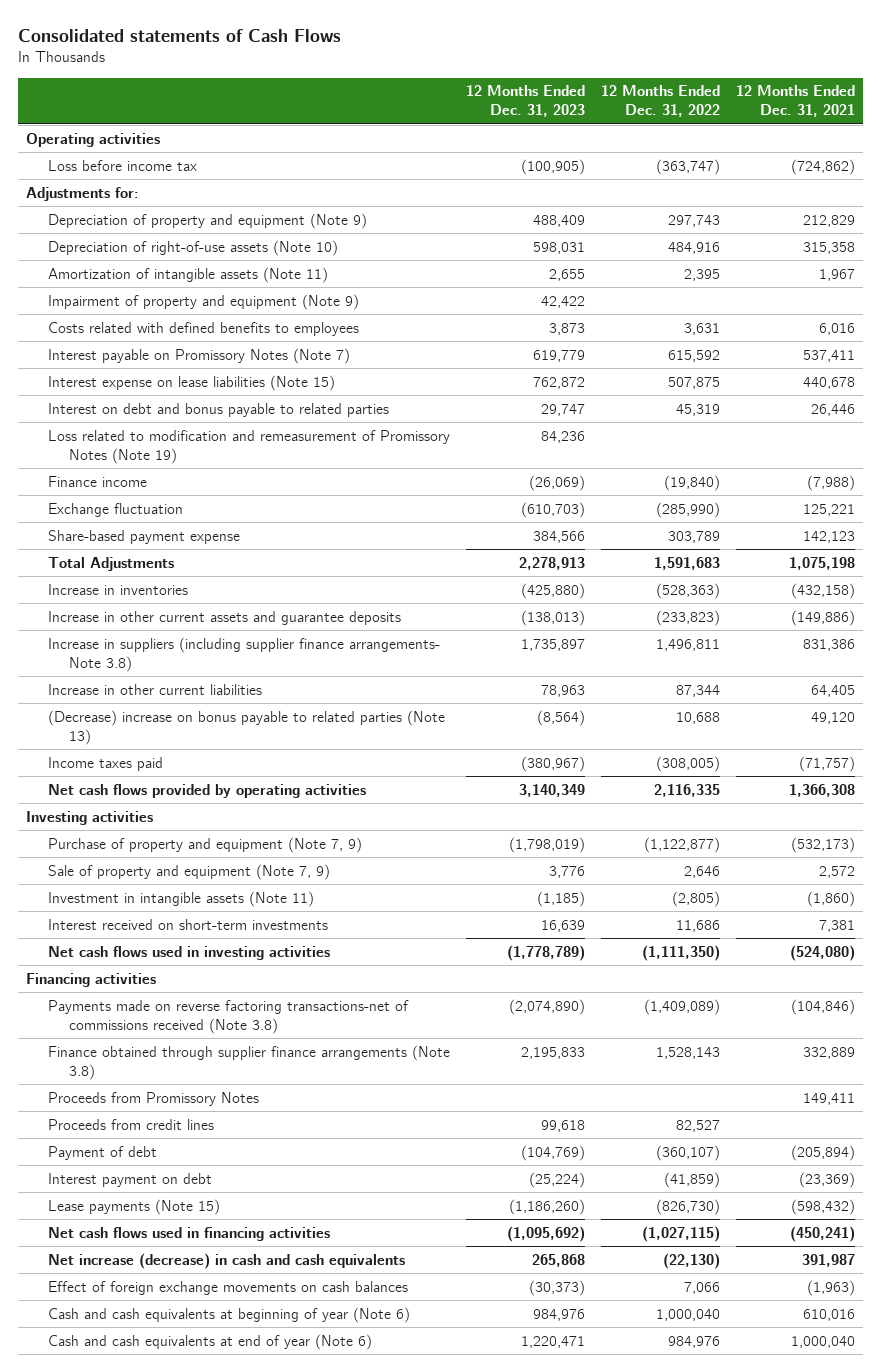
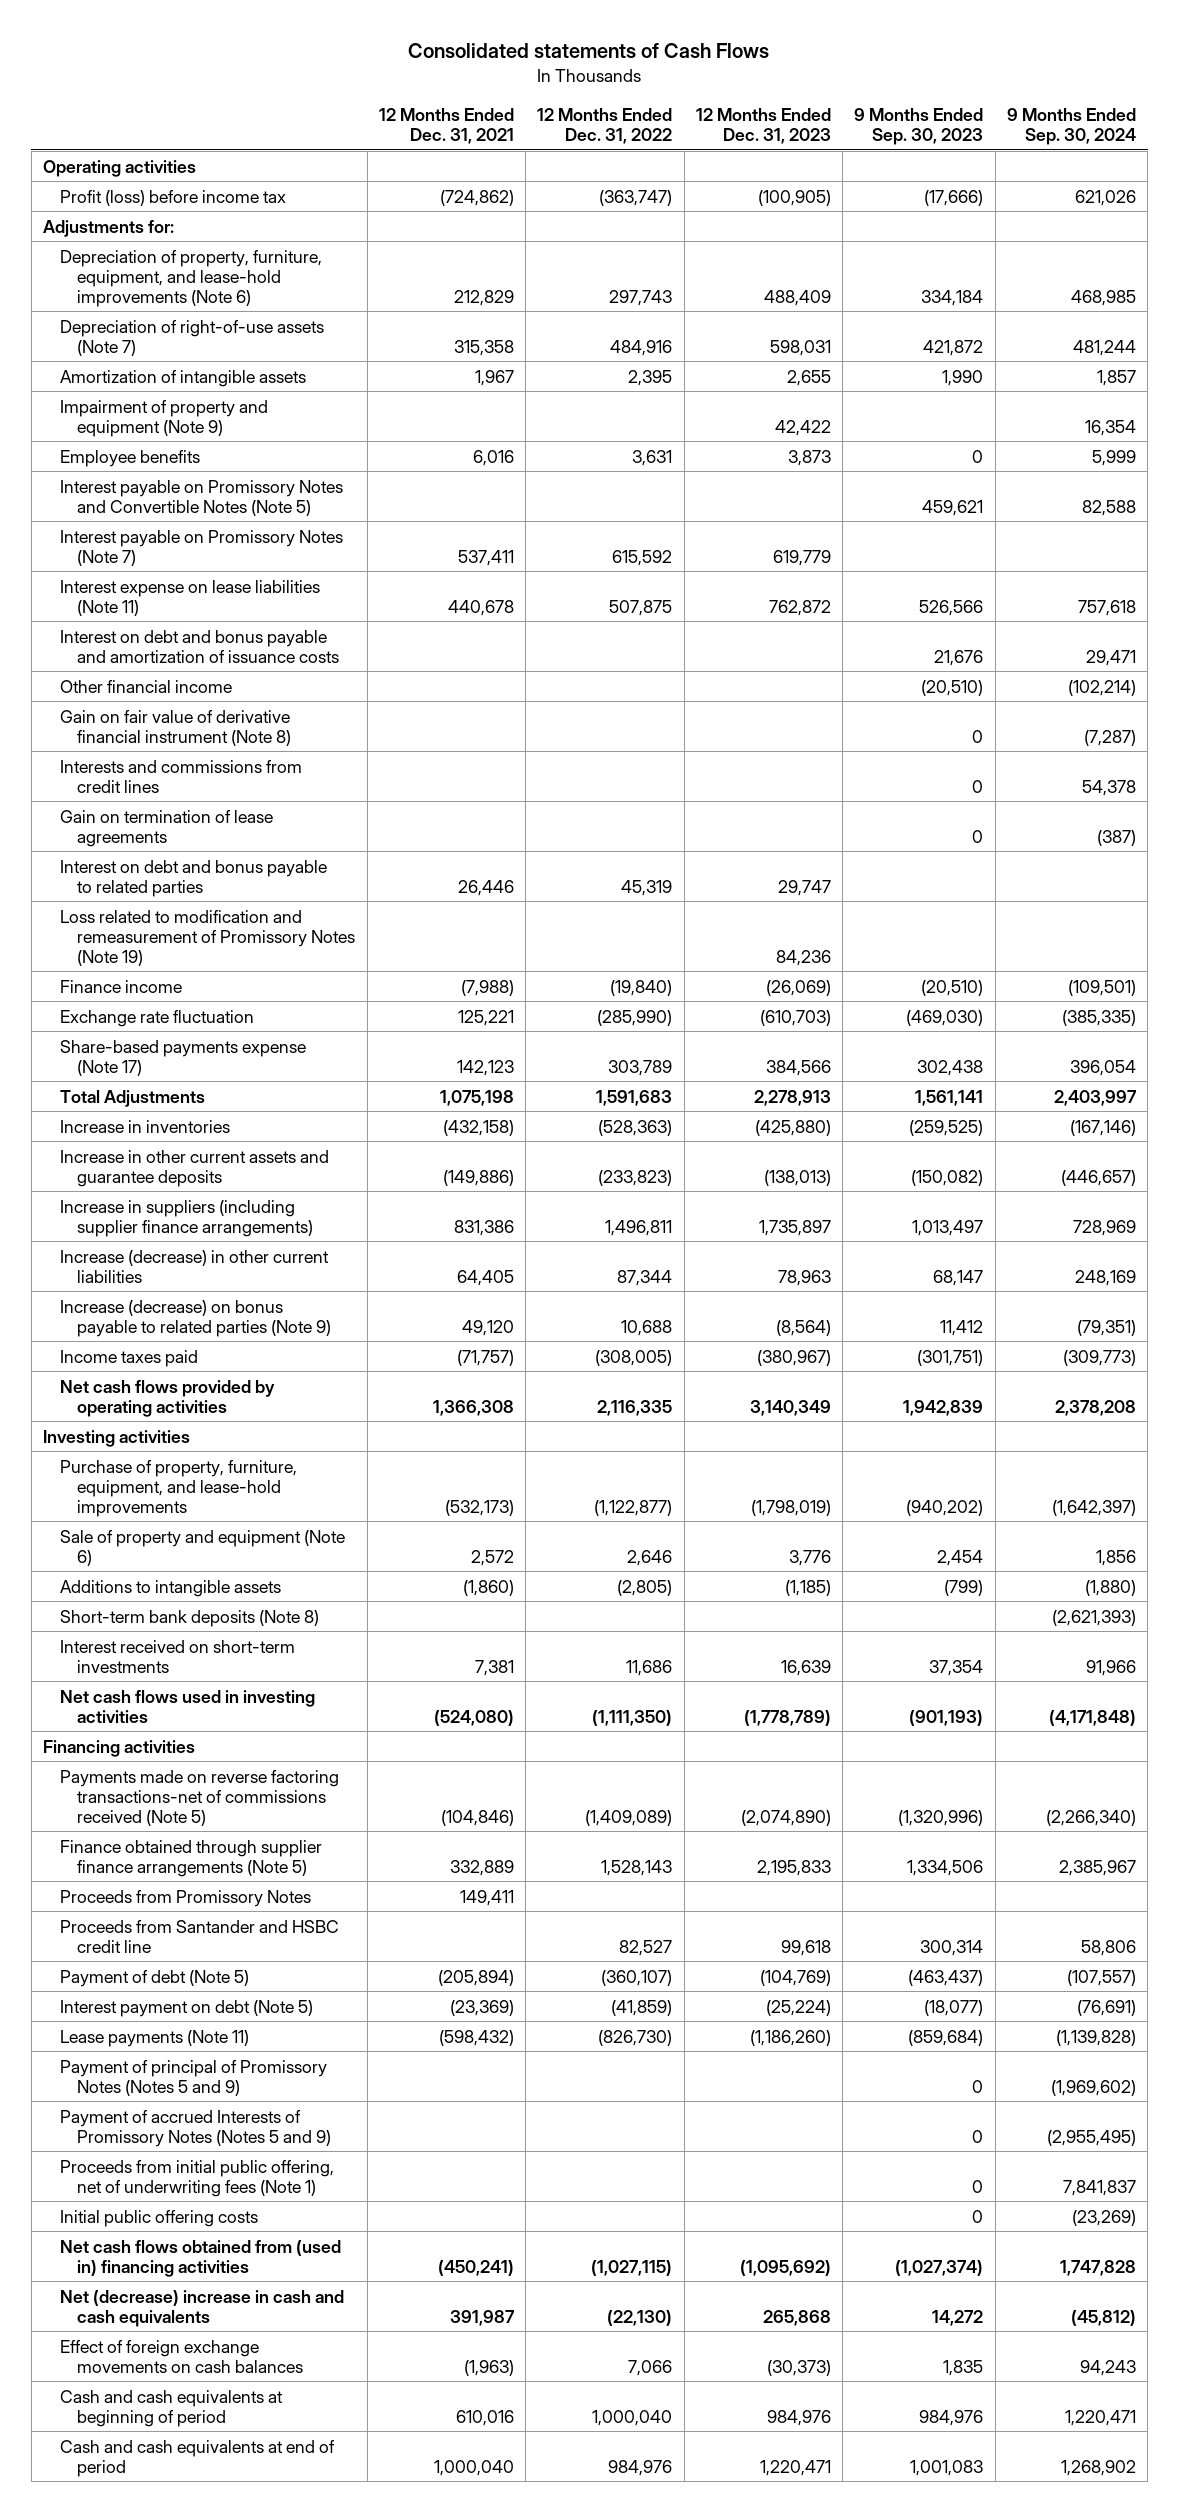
- | 12 Months Ended Dec. 31, 2023 | 12 Months Ended Dec. 31, 2022 | 12 Months Ended Dec. 31, 2021
+ | 12 Months Ended Dec. 31, 2021 | 12 Months Ended Dec. 31, 2022 | 12 Months Ended Dec. 31, 2023 | 9 Months Ended Sep. 30, 2023 | 9 Months Ended Sep. 30, 2024
- Loss before income tax | (100,905) | (363,747) | (724,862)
+ Profit (loss) before income tax | (724,862) | (363,747) | (100,905) | (17,666) | 621,026
- Depreciation of property and equipment (Note 9) | 488,409 | 297,743 | 212,829
- Depreciation of right-of-use assets (Note 10) | 598,031 | 484,916 | 315,358
- Amortization of intangible assets (Note 11) | 2,655 | 2,395 | 1,967
+ Depreciation of property, furniture, equipment, and lease-hold improvements (Note 6) | 212,829 | 297,743 | 488,409 | 334,184 | 468,985
+ Depreciation of right-of-use assets (Note 7) | 315,358 | 484,916 | 598,031 | 421,872 | 481,244
+ Amortization of intangible assets | 1,967 | 2,395 | 2,655 | 1,990 | 1,857
- Costs related with defined benefits to employees | 3,873 | 3,631 | 6,016
+ Employee benefits | 6,016 | 3,631 | 3,873 | 0 | 5,999
+ Interest payable on Promissory Notes and Convertible Notes (Note 5) | | | | 459,621 | 82,588
- Interest expense on lease liabilities (Note 15) | 762,872 | 507,875 | 440,678
+ Interest expense on lease liabilities (Note 11) | 440,678 | 507,875 | 762,872 | 526,566 | 757,618
+ Interest on debt and bonus payable and amortization of issuance costs | | | | 21,676 | 29,471
+ Other financial income | | | | (20,510) | (102,214)
+ Gain on fair value of derivative financial instrument (Note 8) | | | | 0 | (7,287)
+ Interests and commissions from credit lines | | | | 0 | 54,378
+ Gain on termination of lease agreements | | | | 0 | (387)
- Exchange fluctuation | (610,703) | (285,990) | 125,221
- Share-based payment expense | 384,566 | 303,789 | 142,123
+ Exchange rate fluctuation | 125,221 | (285,990) | (610,703) | (469,030) | (385,335)
+ Share-based payments expense (Note 17) | 142,123 | 303,789 | 384,566 | 302,438 | 396,054
- Increase in suppliers (including supplier finance arrangements- Note 3.8) | 1,735,897 | 1,496,811 | 831,386
- Increase in other current liabilities | 78,963 | 87,344 | 64,405
- (Decrease) increase on bonus payable to related parties (Note 13) | (8,564) | 10,688 | 49,120
+ Increase in suppliers (including supplier finance arrangements) | 831,386 | 1,496,811 | 1,735,897 | 1,013,497 | 728,969
+ Increase (decrease) in other current liabilities | 64,405 | 87,344 | 78,963 | 68,147 | 248,169
+ Increase (decrease) on bonus payable to related parties (Note 9) | 49,120 | 10,688 | (8,564) | 11,412 | (79,351)
- Purchase of property and equipment (Note 7, 9) | (1,798,019) | (1,122,877) | (532,173)
- Sale of property and equipment (Note 7, 9) | 3,776 | 2,646 | 2,572
- Investment in intangible assets (Note 11) | (1,185) | (2,805) | (1,860)
+ Purchase of property, furniture, equipment, and lease-hold improvements | (532,173) | (1,122,877) | (1,798,019) | (940,202) | (1,642,397)
+ Sale of property and equipment (Note 6) | 2,572 | 2,646 | 3,776 | 2,454 | 1,856
+ Additions to intangible assets | (1,860) | (2,805) | (1,185) | (799) | (1,880)
+ Short-term bank deposits (Note 8) | | | | | (2,621,393)
- Payments made on reverse factoring transactions-net of commissions received (Note 3.8) | (2,074,890) | (1,409,089) | (104,846)
- Finance obtained through supplier finance arrangements (Note 3.8) | 2,195,833 | 1,528,143 | 332,889
+ Payments made on reverse factoring transactions-net of commissions received (Note 5) | (104,846) | (1,409,089) | (2,074,890) | (1,320,996) | (2,266,340)
+ Finance obtained through supplier finance arrangements (Note 5) | 332,889 | 1,528,143 | 2,195,833 | 1,334,506 | 2,385,967
- Proceeds from credit lines | 99,618 | 82,527 |
- Payment of debt | (104,769) | (360,107) | (205,894)
- Interest payment on debt | (25,224) | (41,859) | (23,369)
- Lease payments (Note 15) | (1,186,260) | (826,730) | (598,432)
- Net cash flows used in financing activities | (1,095,692) | (1,027,115) | (450,241)
- Net increase (decrease) in cash and cash equivalents | 265,868 | (22,130) | 391,987
+ Proceeds from Santander and HSBC credit line | | 82,527 | 99,618 | 300,314 | 58,806
+ Payment of debt (Note 5) | (205,894) | (360,107) | (104,769) | (463,437) | (107,557)
+ Interest payment on debt (Note 5) | (23,369) | (41,859) | (25,224) | (18,077) | (76,691)
+ Lease payments (Note 11) | (598,432) | (826,730) | (1,186,260) | (859,684) | (1,139,828)
+ Payment of principal of Promissory Notes (Notes 5 and 9) | | | | 0 | (1,969,602)
+ Payment of accrued Interests of Promissory Notes (Notes 5 and 9) | | | | 0 | (2,955,495)
+ Proceeds from initial public offering, net of underwriting fees (Note 1) | | | | 0 | 7,841,837
+ Initial public offering costs | | | | 0 | (23,269)
+ Net cash flows obtained from (used in) financing activities | (450,241) | (1,027,115) | (1,095,692) | (1,027,374) | 1,747,828
+ Net (decrease) increase in cash and cash equivalents | 391,987 | (22,130) | 265,868 | 14,272 | (45,812)
- Cash and cash equivalents at beginning of year (Note 6) | 984,976 | 1,000,040 | 610,016
- Cash and cash equivalents at end of year (Note 6) | 1,220,471 | 984,976 | 1,000,040
+ Cash and cash equivalents at beginning of period | 610,016 | 1,000,040 | 984,976 | 984,976 | 1,220,471
+ Cash and cash equivalents at end of period | 1,000,040 | 984,976 | 1,220,471 | 1,001,083 | 1,268,902

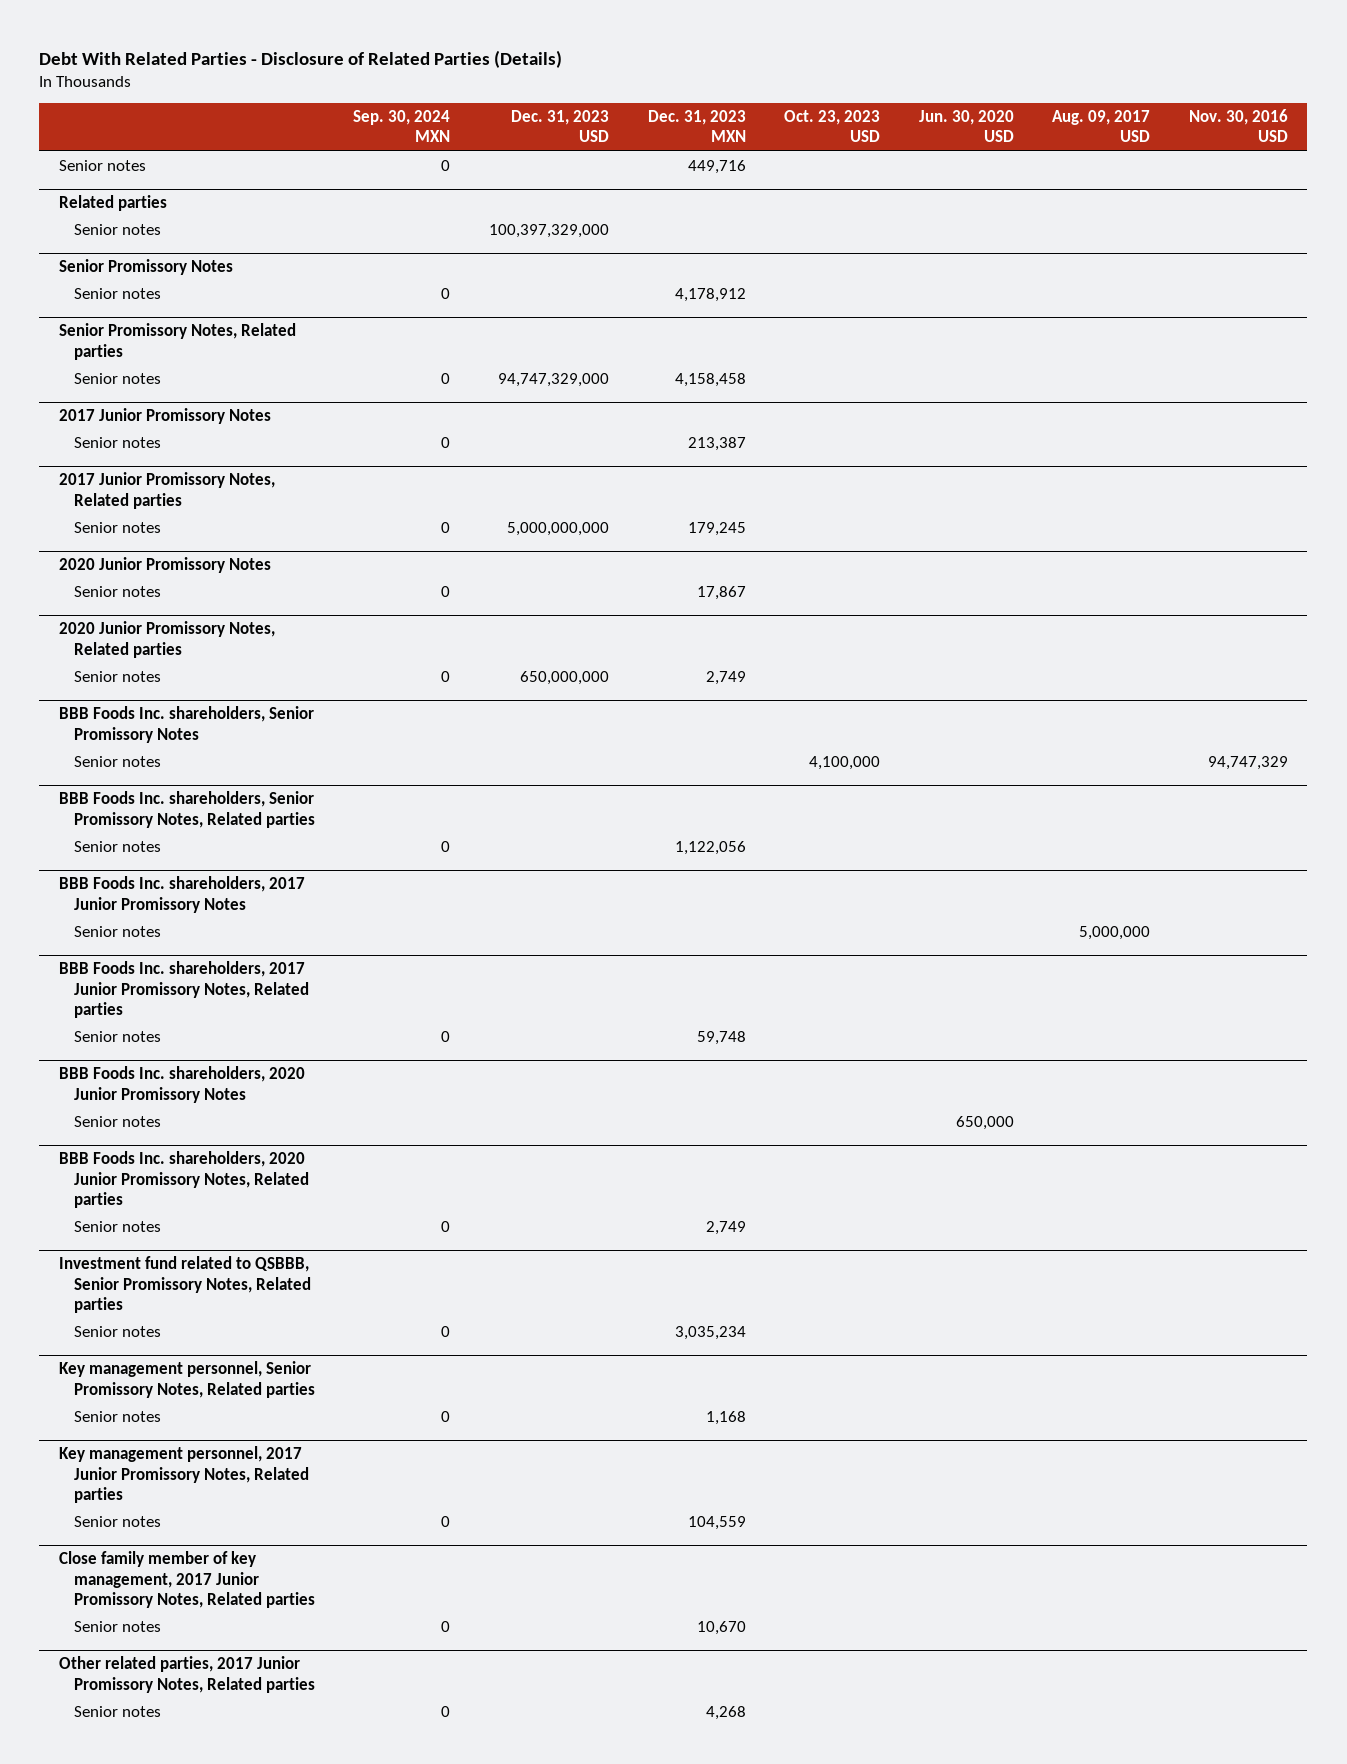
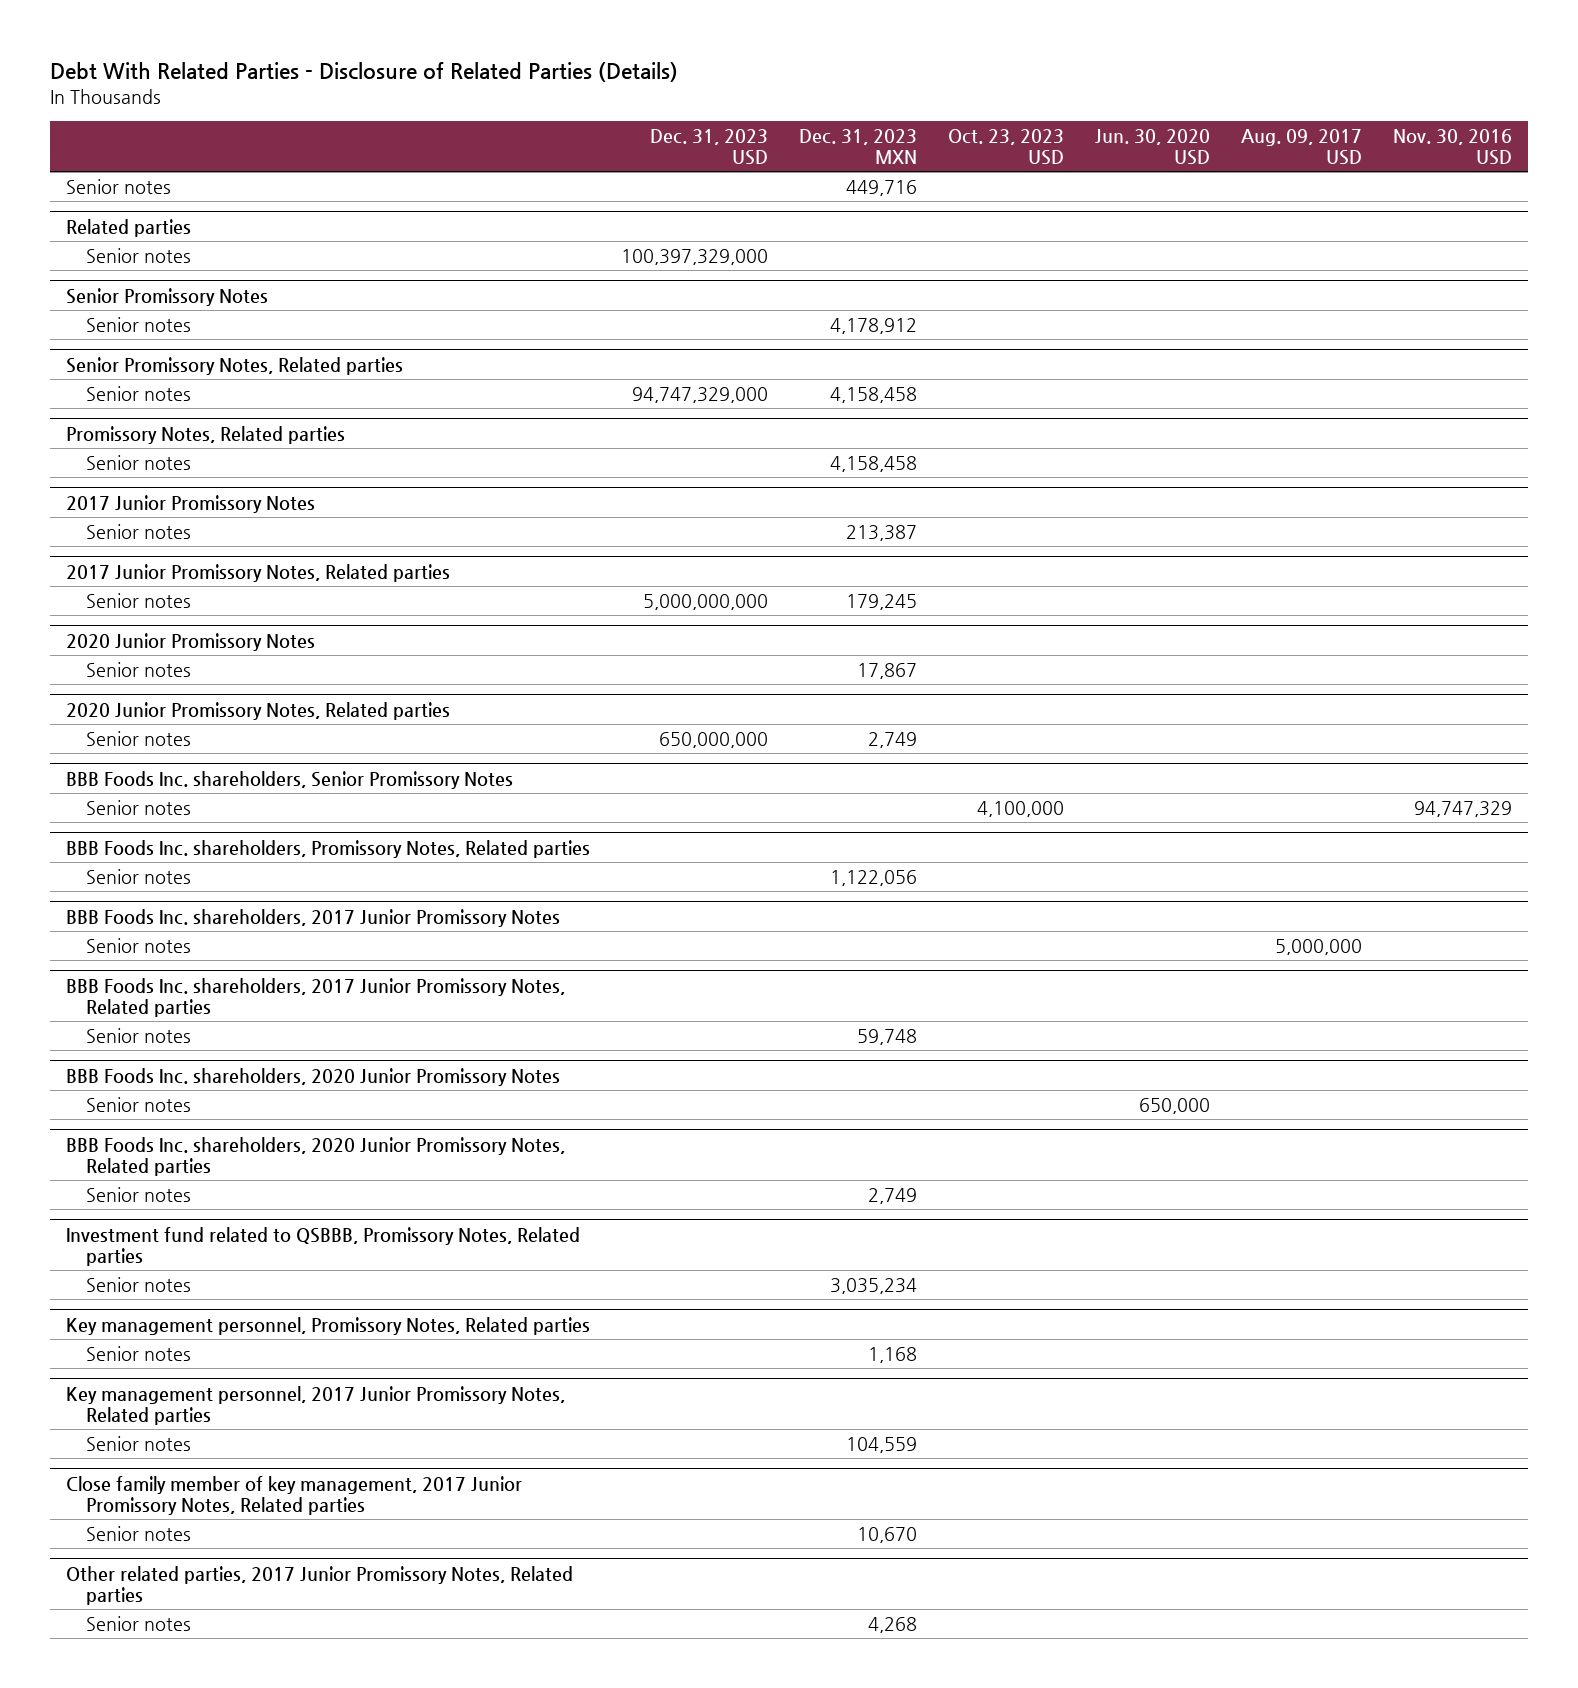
- | Sep. 30, 2024 MXN | Dec. 31, 2023 USD | Dec. 31, 2023 MXN | Oct. 23, 2023 USD | Jun. 30, 2020 USD | Aug. 09, 2017 USD | Nov. 30, 2016 USD
+ | Dec. 31, 2023 USD | Dec. 31, 2023 MXN | Oct. 23, 2023 USD | Jun. 30, 2020 USD | Aug. 09, 2017 USD | Nov. 30, 2016 USD
+ Promissory Notes, Related parties
+ Senior notes | | 4,158,458 | | | |
- BBB Foods Inc. shareholders, Senior Promissory Notes, Related parties
+ BBB Foods Inc. shareholders, Promissory Notes, Related parties
- Investment fund related to QSBBB, Senior Promissory Notes, Related parties
+ Investment fund related to QSBBB, Promissory Notes, Related parties
- Key management personnel, Senior Promissory Notes, Related parties
+ Key management personnel, Promissory Notes, Related parties

